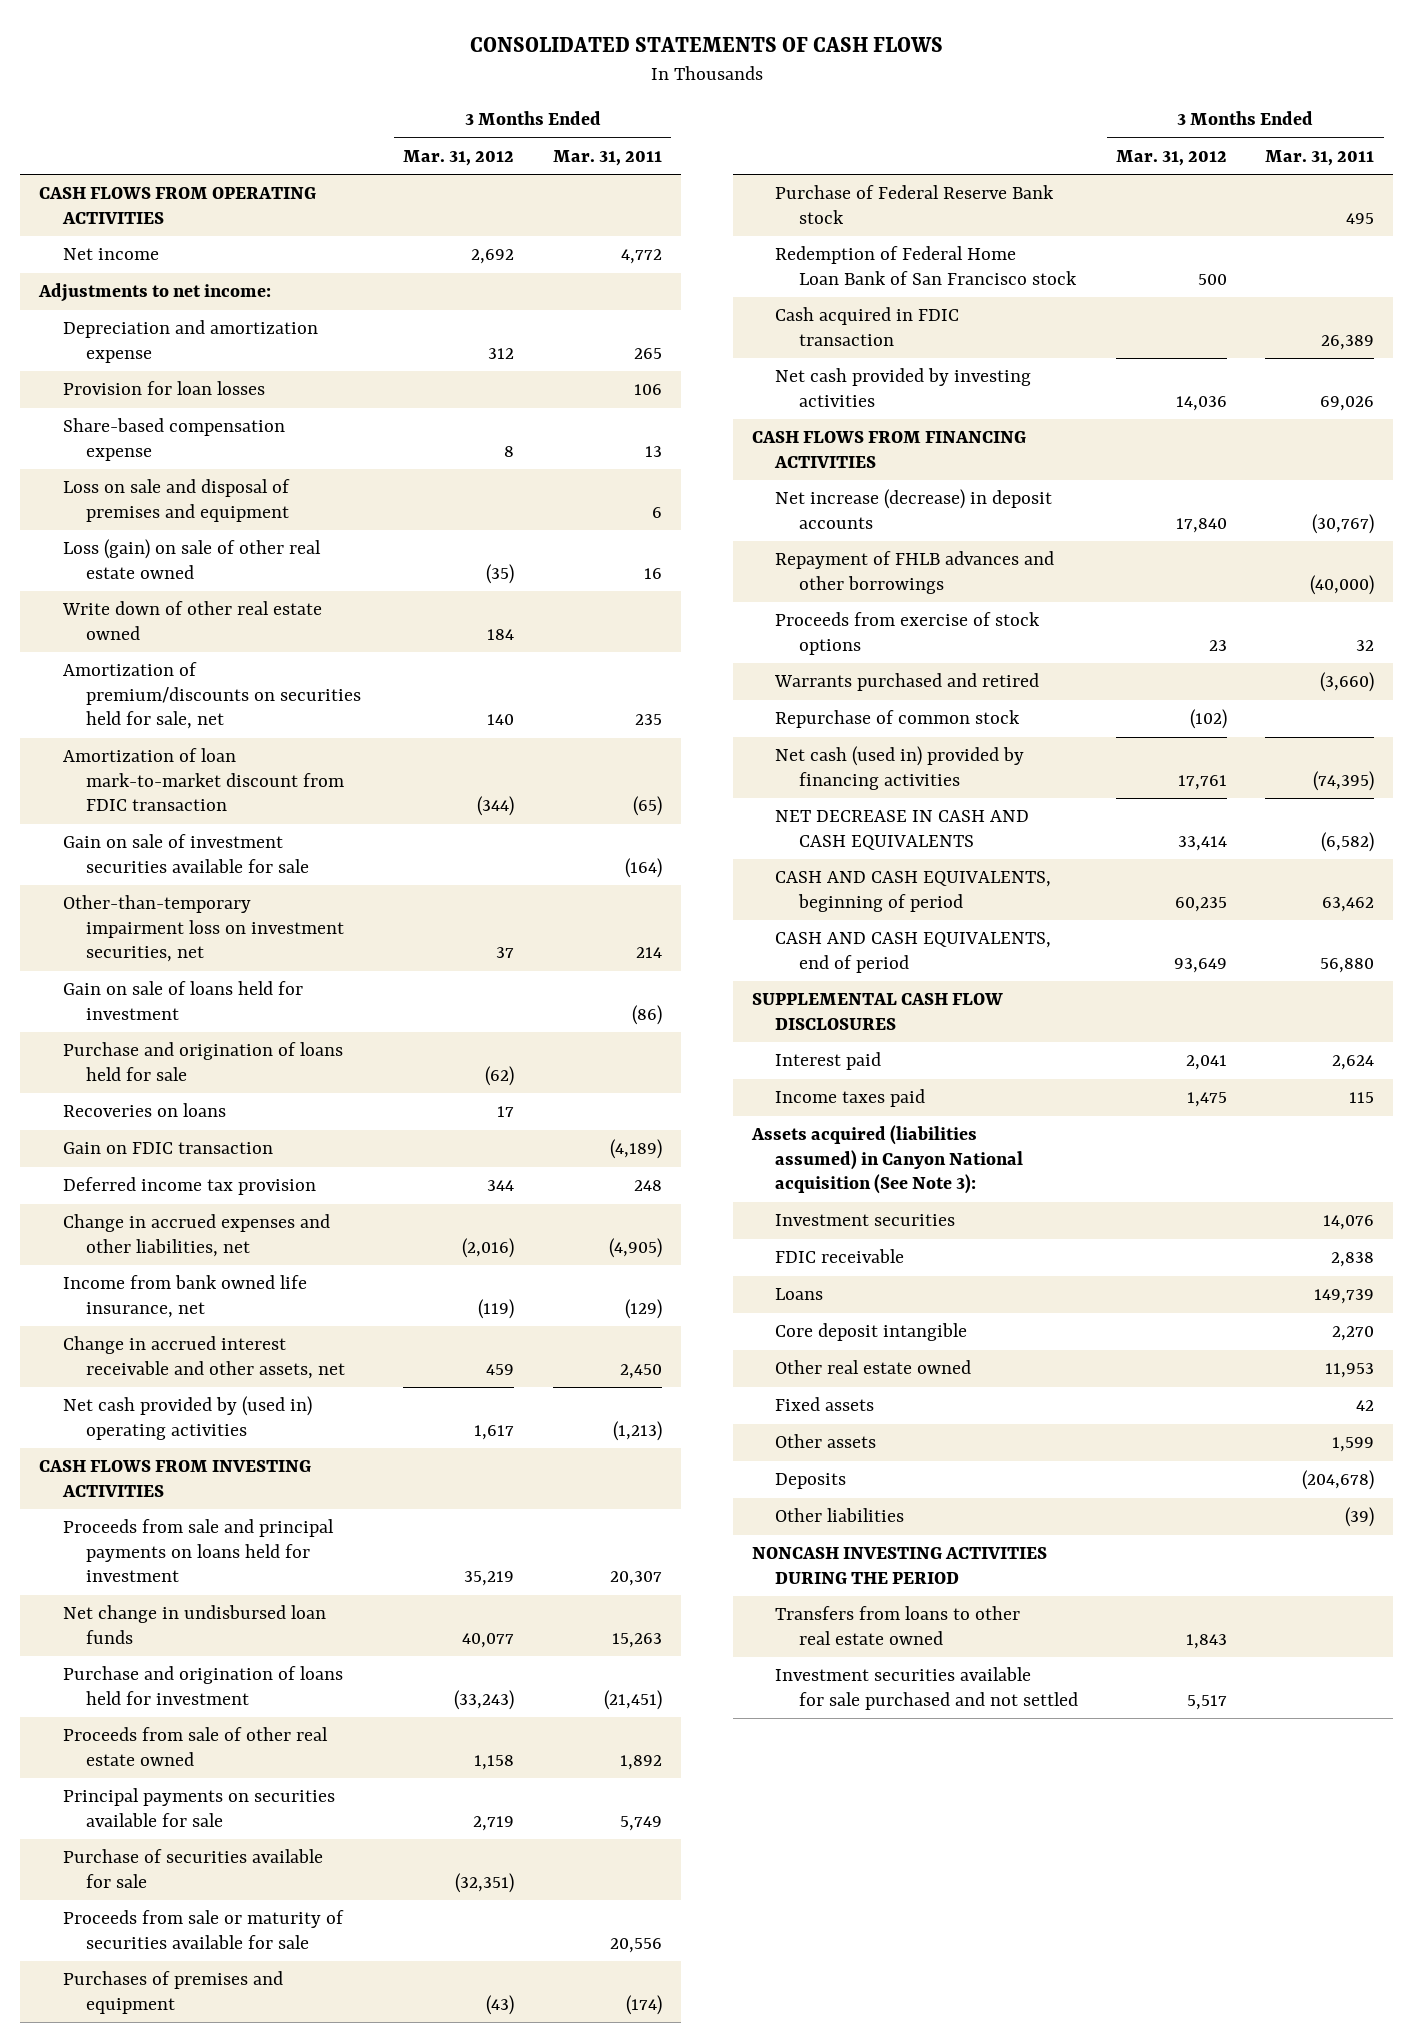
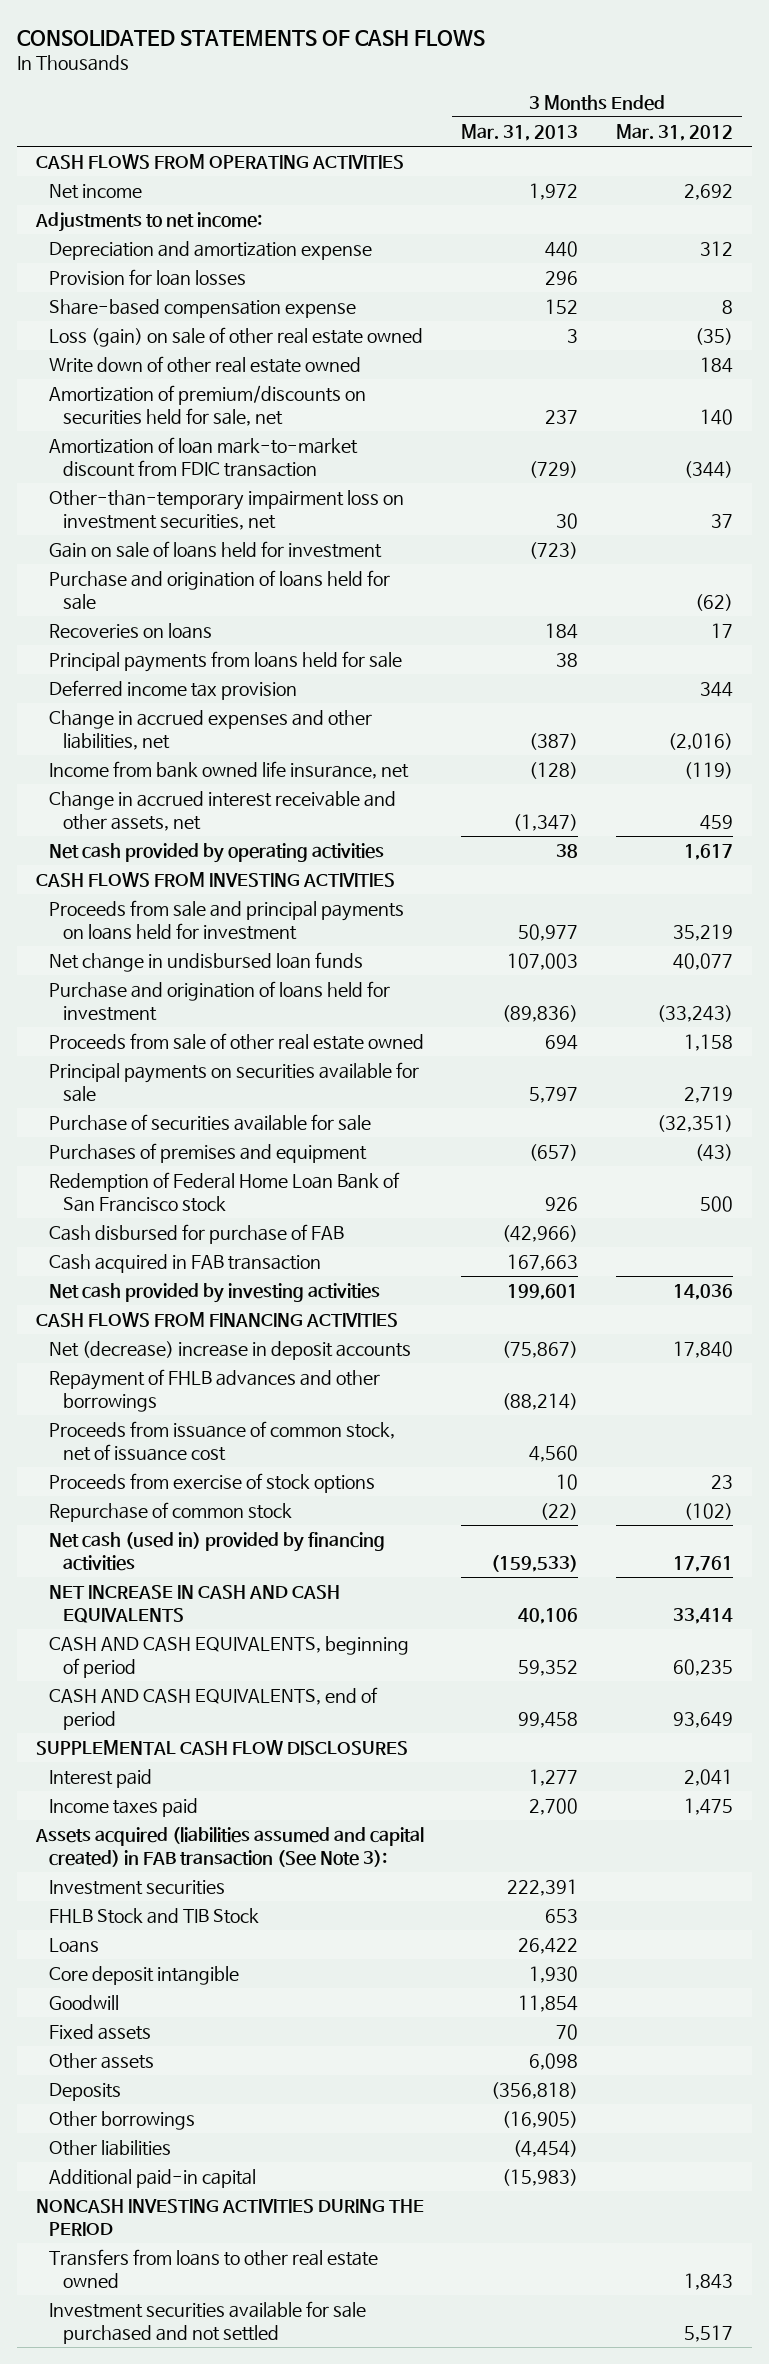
- | 3 Months Ended Mar. 31, 2012 | 3 Months Ended Mar. 31, 2011
+ | 3 Months Ended Mar. 31, 2013 | 3 Months Ended Mar. 31, 2012
- Loss on sale and disposal of premises and equipment | | 6
- Gain on sale of investment securities available for sale | | (164)
- Gain on FDIC transaction | | (4,189)
+ Principal payments from loans held for sale | 38 |
- Net cash provided by (used in) operating activities | 1,617 | (1,213)
+ Net cash provided by operating activities | 38 | 1,617
- Proceeds from sale or maturity of securities available for sale | | 20,556
- Purchase of Federal Reserve Bank stock | | 495
- Cash acquired in FDIC transaction | | 26,389
+ Cash disbursed for purchase of FAB | (42,966) |
+ Cash acquired in FAB transaction | 167,663 |
- Net increase (decrease) in deposit accounts | 17,840 | (30,767)
+ Net (decrease) increase in deposit accounts | (75,867) | 17,840
+ Proceeds from issuance of common stock, net of issuance cost | 4,560 |
- Warrants purchased and retired | | (3,660)
- NET DECREASE IN CASH AND CASH EQUIVALENTS | 33,414 | (6,582)
+ NET INCREASE IN CASH AND CASH EQUIVALENTS | 40,106 | 33,414
- Assets acquired (liabilities assumed) in Canyon National acquisition (See Note 3):
+ Assets acquired (liabilities assumed and capital created) in FAB transaction (See Note 3):
- FDIC receivable | | 2,838
+ FHLB Stock and TIB Stock | 653 |
- Other real estate owned | | 11,953
+ Goodwill | 11,854 |
+ Other borrowings | (16,905) |
+ Additional paid-in capital | (15,983) |

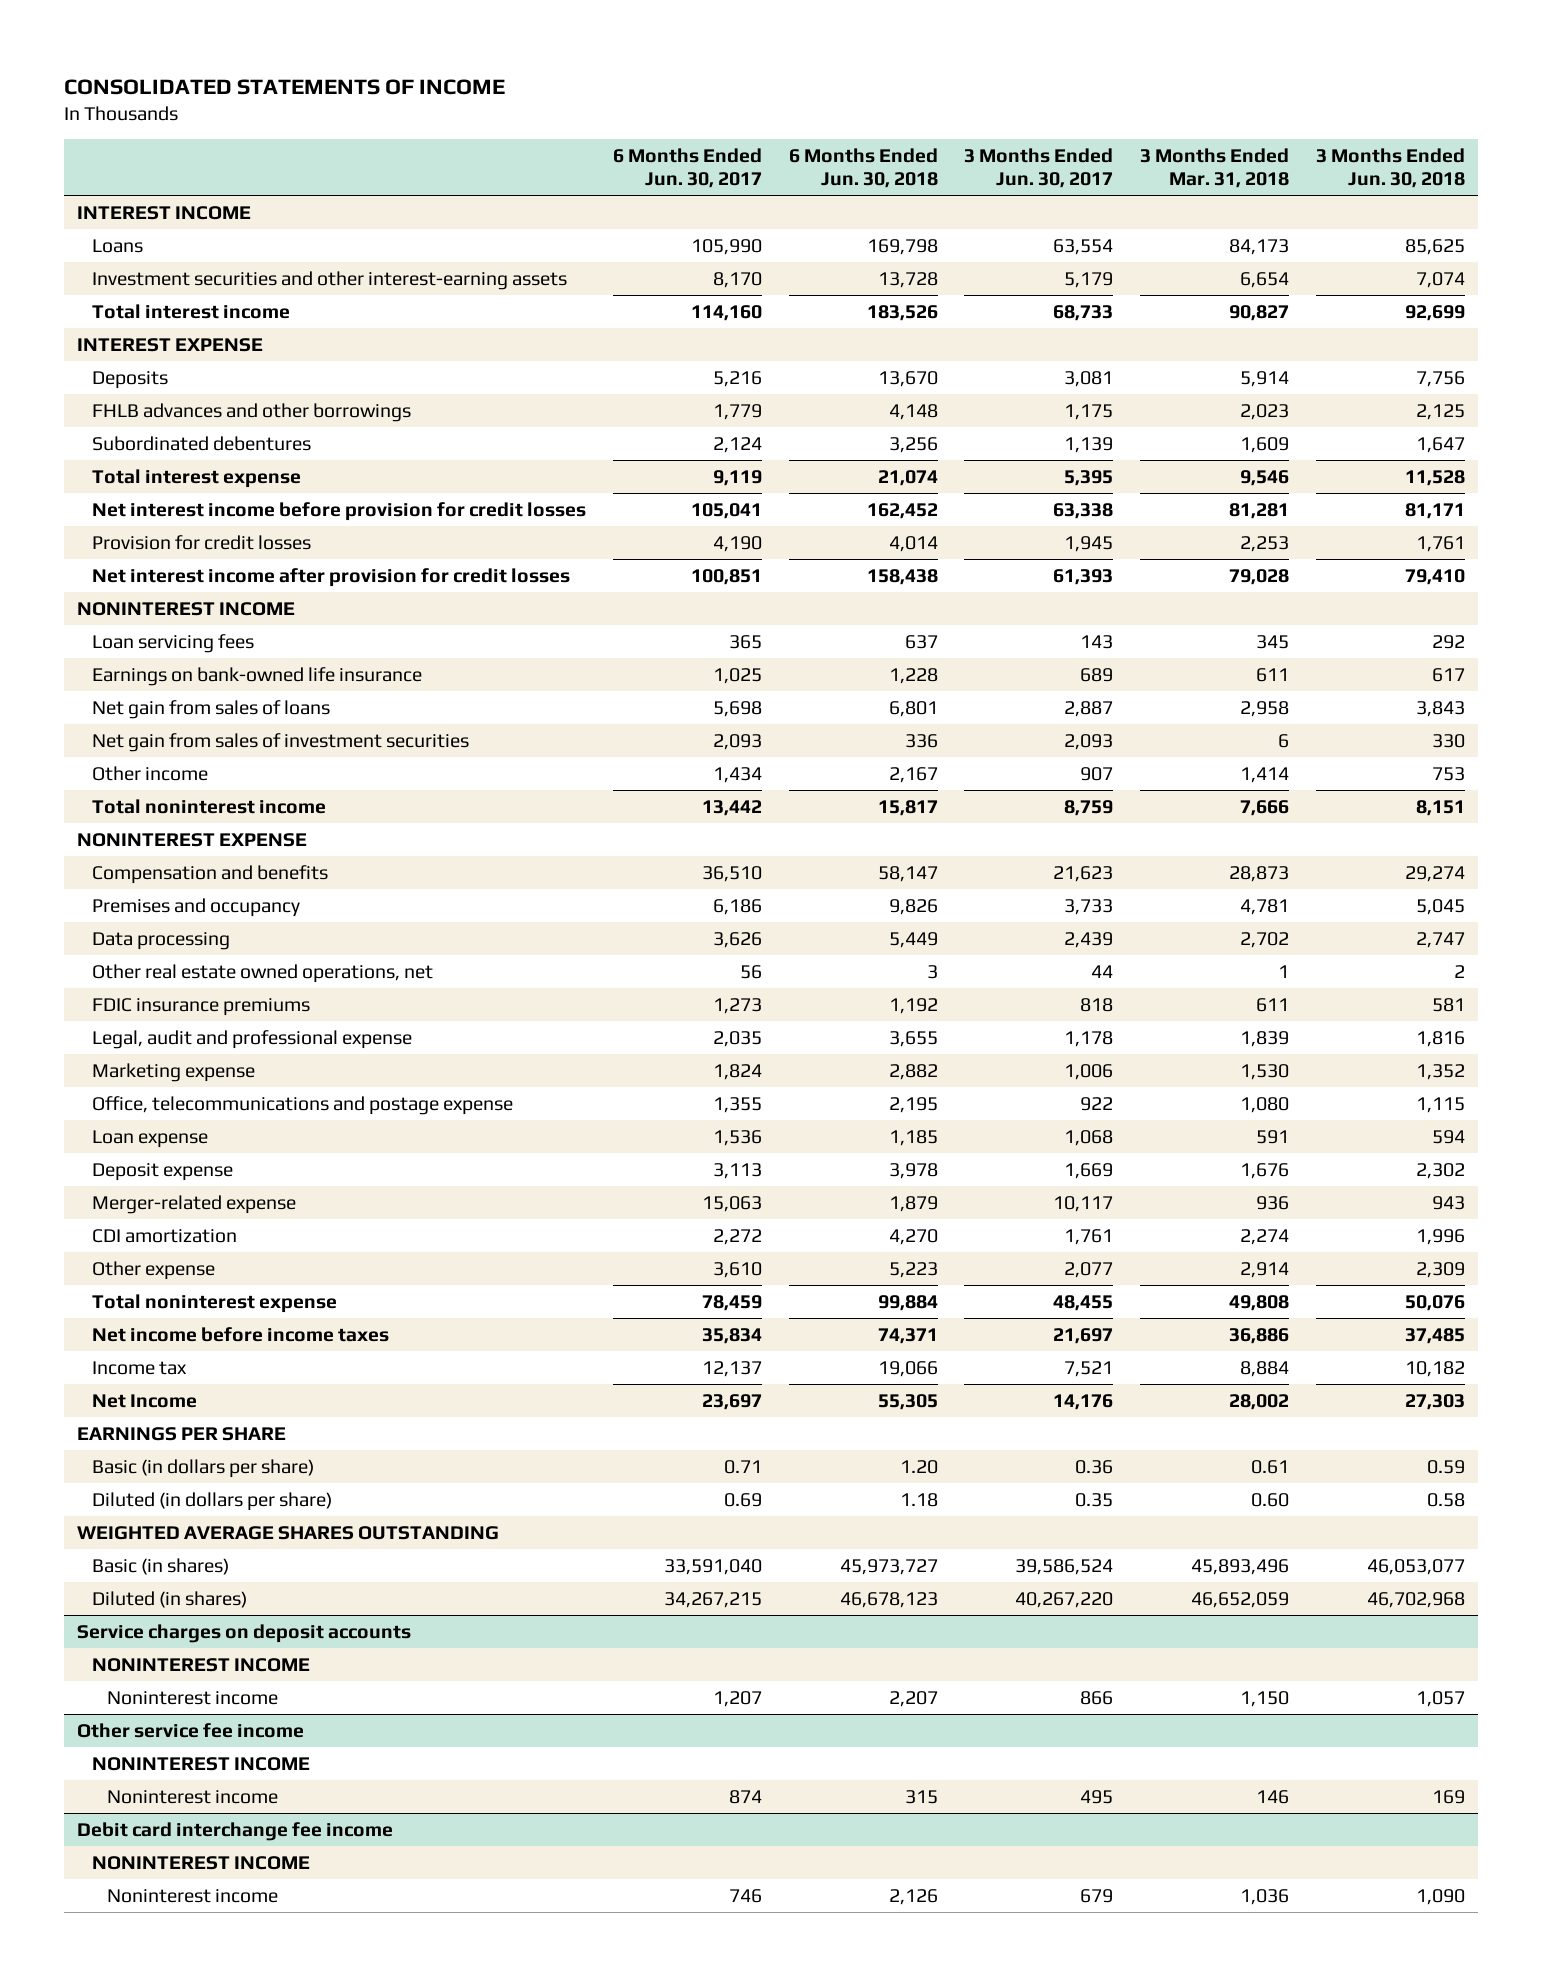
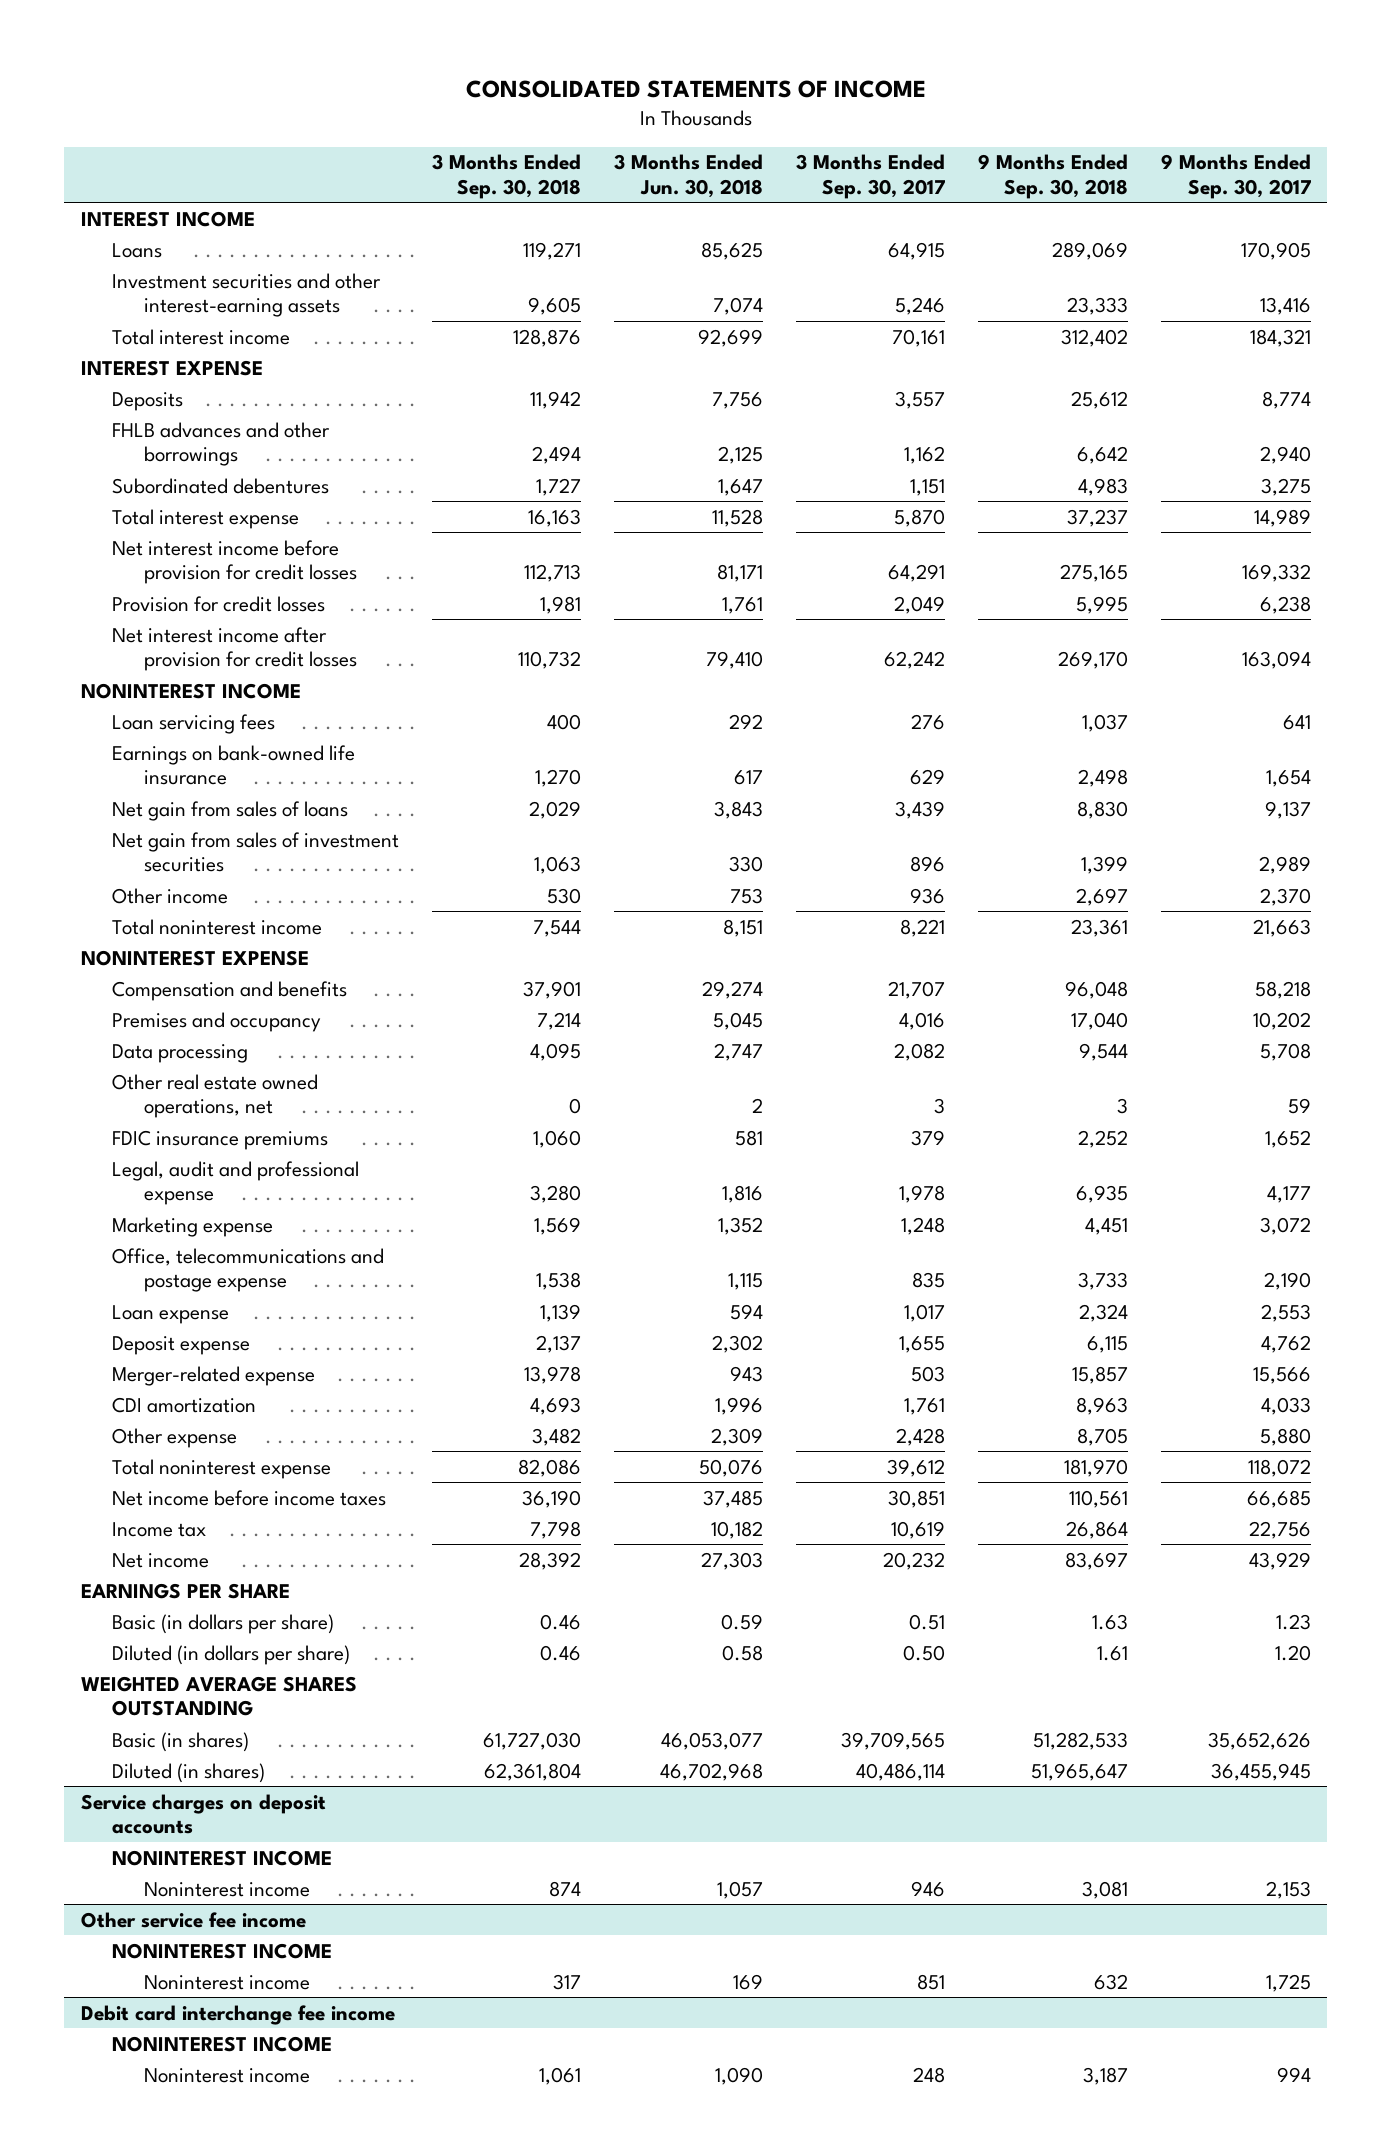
- | 6 Months Ended Jun. 30, 2017 | 6 Months Ended Jun. 30, 2018 | 3 Months Ended Jun. 30, 2017 | 3 Months Ended Mar. 31, 2018 | 3 Months Ended Jun. 30, 2018
+ | 3 Months Ended Sep. 30, 2018 | 3 Months Ended Jun. 30, 2018 | 3 Months Ended Sep. 30, 2017 | 9 Months Ended Sep. 30, 2018 | 9 Months Ended Sep. 30, 2017
- Net Income | 23,697 | 55,305 | 14,176 | 28,002 | 27,303
+ Net income | 28,392 | 27,303 | 20,232 | 83,697 | 43,929

